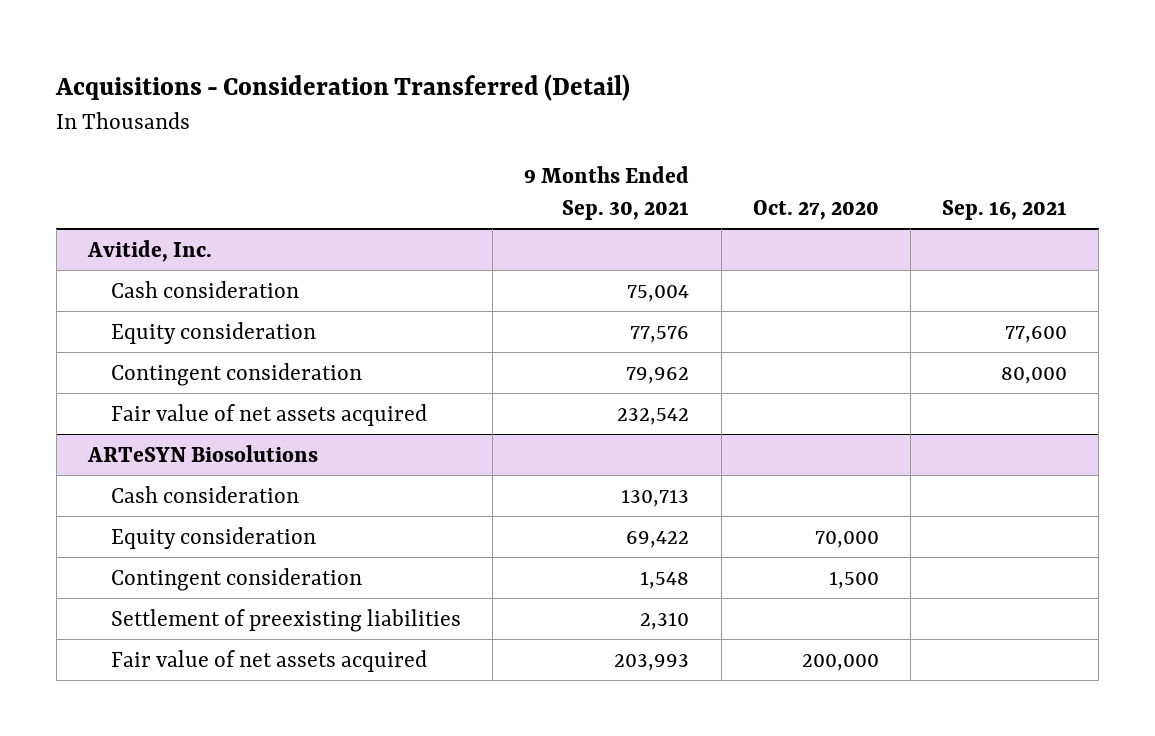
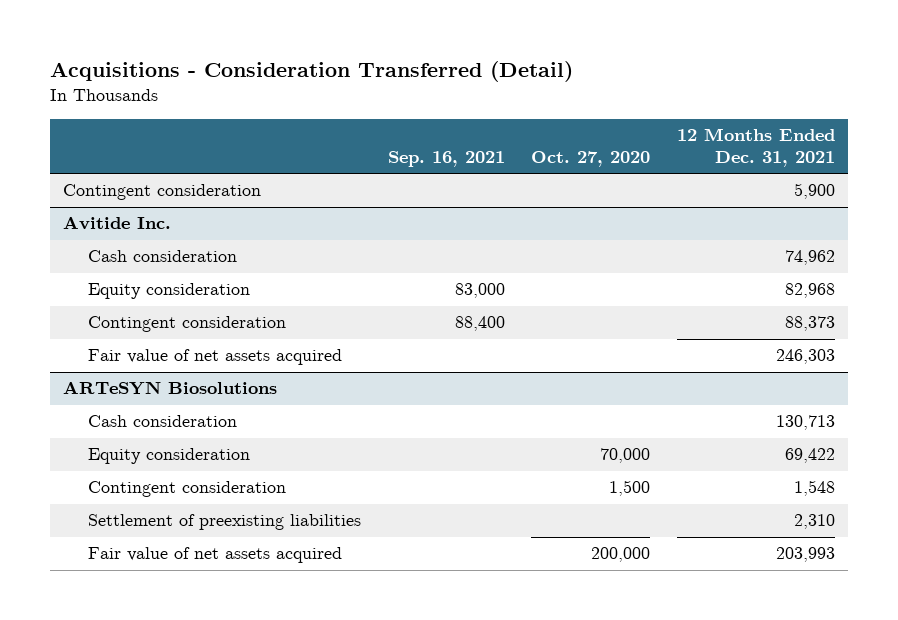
- | 9 Months Ended Sep. 30, 2021 | Oct. 27, 2020 | Sep. 16, 2021
+ | Sep. 16, 2021 | Oct. 27, 2020 | 12 Months Ended Dec. 31, 2021
- Avitide, Inc.
+ Contingent consideration | | | 5,900
+ Avitide Inc.
- Equity consideration | 77,576 | | 77,600
- Contingent consideration | 79,962 | | 80,000
+ Equity consideration | 83,000 | | 82,968
+ Contingent consideration | 88,400 | | 88,373

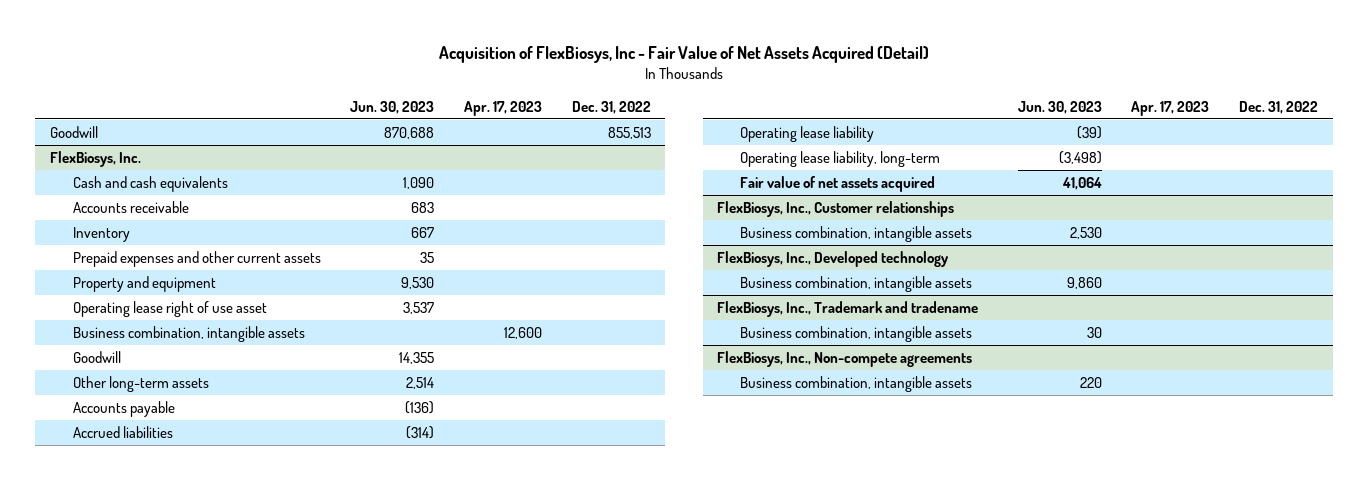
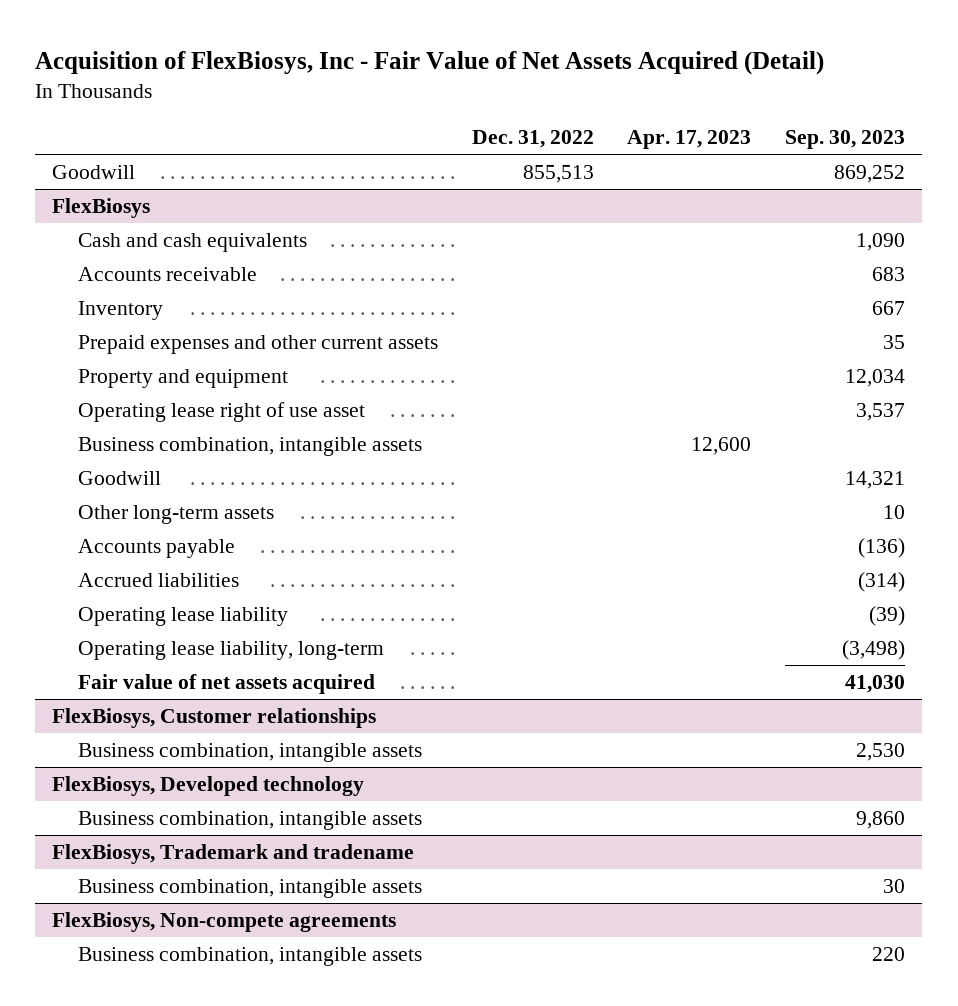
- | Jun. 30, 2023 | Apr. 17, 2023 | Dec. 31, 2022
+ | Dec. 31, 2022 | Apr. 17, 2023 | Sep. 30, 2023
- FlexBiosys, Inc.
+ FlexBiosys
- FlexBiosys, Inc., Customer relationships
+ FlexBiosys, Customer relationships
- FlexBiosys, Inc., Developed technology
+ FlexBiosys, Developed technology
- FlexBiosys, Inc., Trademark and tradename
+ FlexBiosys, Trademark and tradename
- FlexBiosys, Inc., Non-compete agreements
+ FlexBiosys, Non-compete agreements

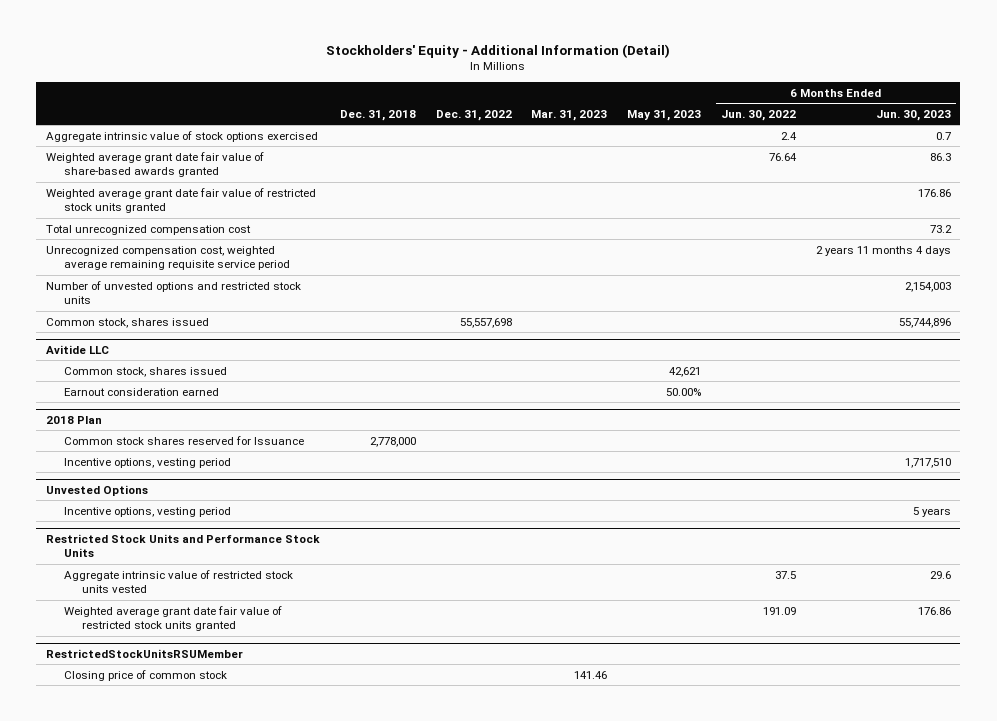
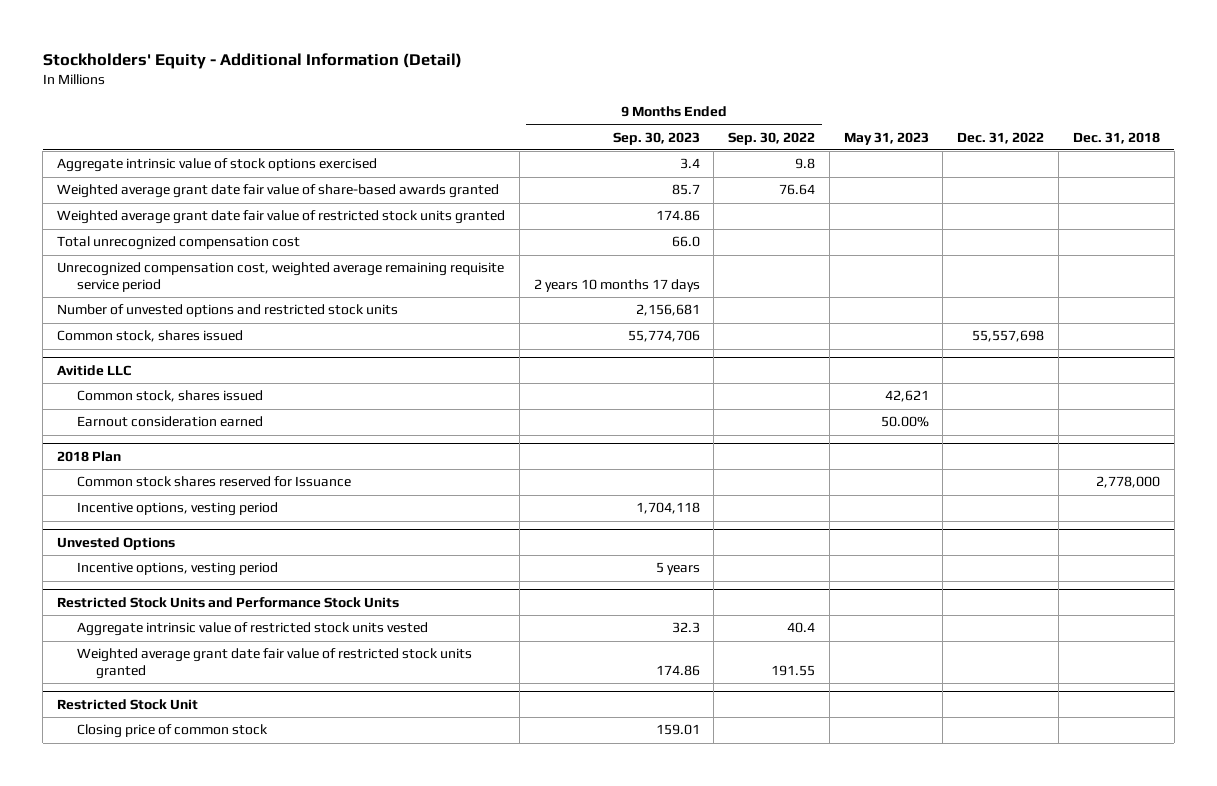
- | Dec. 31, 2018 | Dec. 31, 2022 | Mar. 31, 2023 | May 31, 2023 | 6 Months Ended Jun. 30, 2022 | 6 Months Ended Jun. 30, 2023
+ | 9 Months Ended Sep. 30, 2023 | 9 Months Ended Sep. 30, 2022 | May 31, 2023 | Dec. 31, 2022 | Dec. 31, 2018
- RestrictedStockUnitsRSUMember
+ Restricted Stock Unit

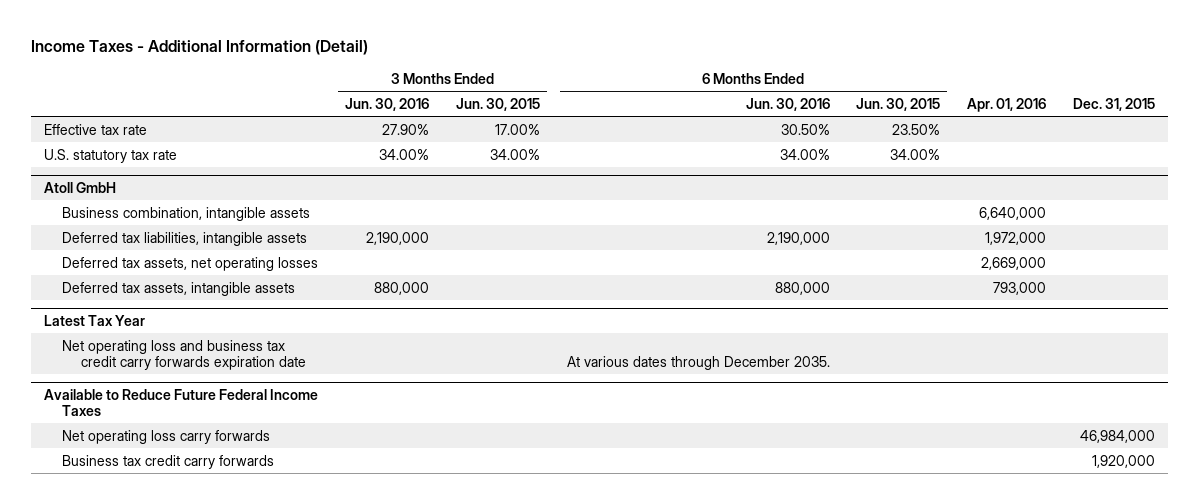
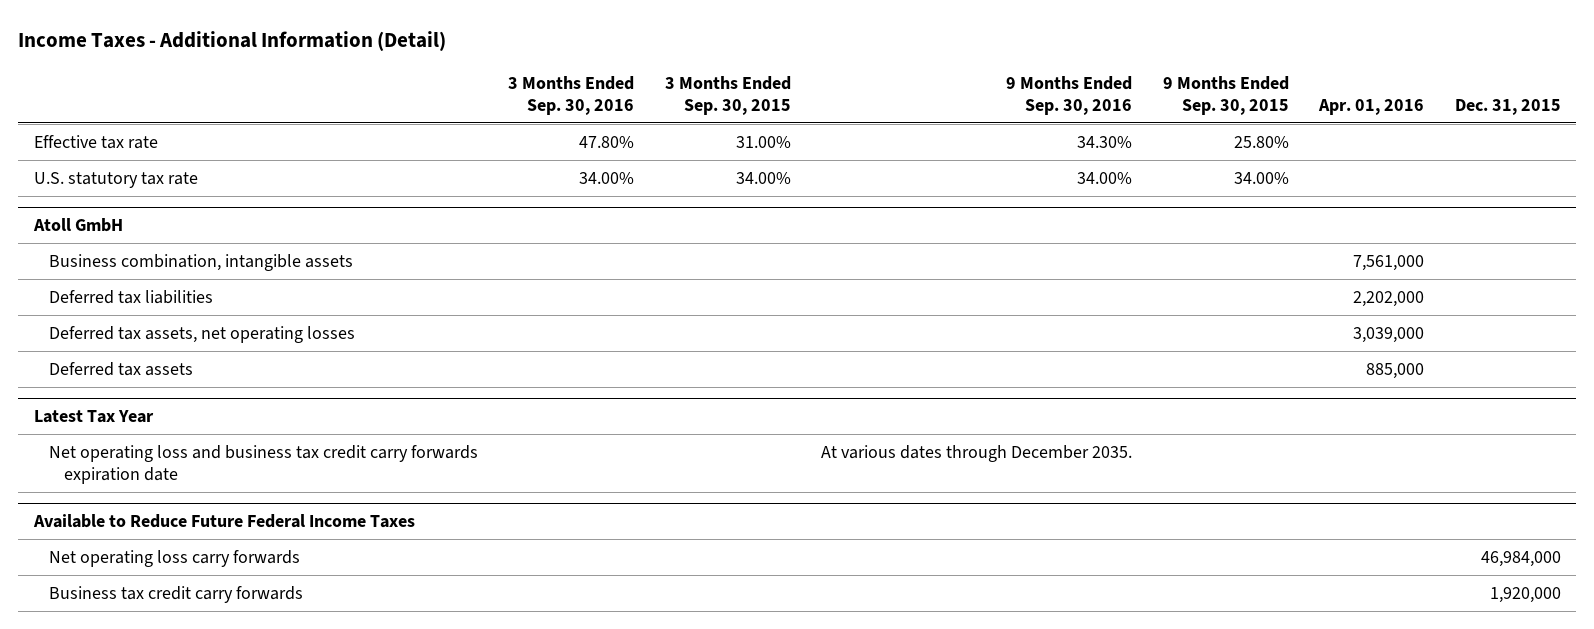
- | 3 Months Ended Jun. 30, 2016 | 3 Months Ended Jun. 30, 2015 | 6 Months Ended Jun. 30, 2016 | 6 Months Ended Jun. 30, 2015 | Apr. 01, 2016 | Dec. 31, 2015
+ | 3 Months Ended Sep. 30, 2016 | 3 Months Ended Sep. 30, 2015 | 9 Months Ended Sep. 30, 2016 | 9 Months Ended Sep. 30, 2015 | Apr. 01, 2016 | Dec. 31, 2015
@ Atoll GmbH
- Business combination, intangible assets | | | | | 6,640,000 |
- Deferred tax liabilities, intangible assets | 2,190,000 | | 2,190,000 | | 1,972,000 |
- Deferred tax assets, net operating losses | | | | | 2,669,000 |
- Deferred tax assets, intangible assets | 880,000 | | 880,000 | | 793,000 |
+ Business combination, intangible assets | | | | | 7,561,000 |
+ Deferred tax liabilities | | | | | 2,202,000 |
+ Deferred tax assets, net operating losses | | | | | 3,039,000 |
+ Deferred tax assets | | | | | 885,000 |

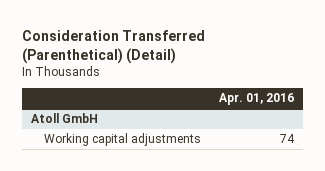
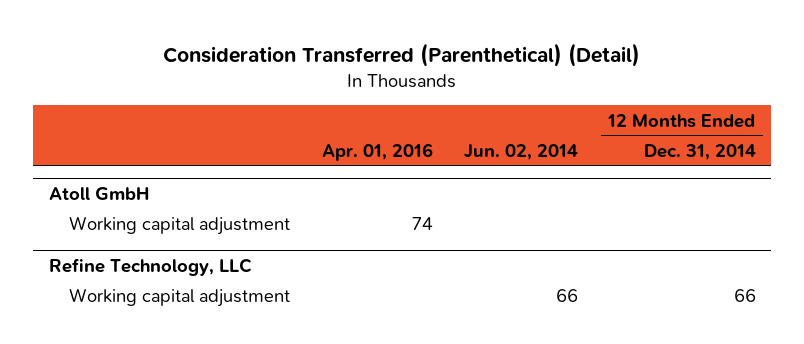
- | Apr. 01, 2016
+ | Apr. 01, 2016 | Jun. 02, 2014 | 12 Months Ended Dec. 31, 2014
@ Atoll GmbH
- Working capital adjustments | 74
+ Working capital adjustment | 74 | |
+ Refine Technology, LLC
+ Working capital adjustment | | 66 | 66

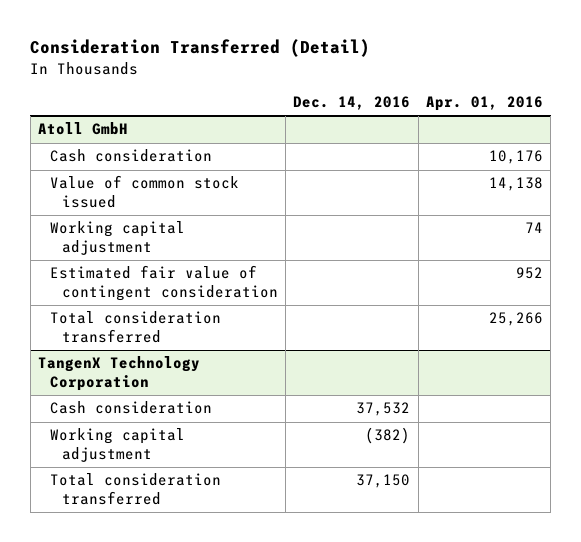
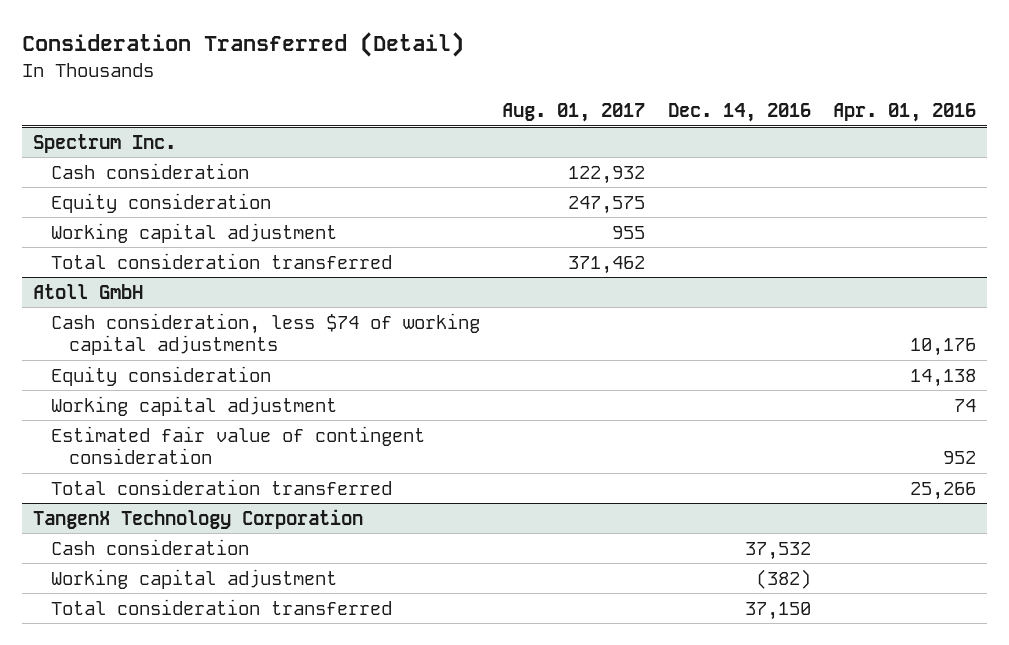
- | Dec. 14, 2016 | Apr. 01, 2016
+ | Aug. 01, 2017 | Dec. 14, 2016 | Apr. 01, 2016
+ Spectrum Inc.
+ Cash consideration | 122,932 | |
+ Equity consideration | 247,575 | |
+ Working capital adjustment | 955 | |
+ Total consideration transferred | 371,462 | |
@ Atoll GmbH
- Cash consideration | | 10,176
- Value of common stock issued | | 14,138
+ Cash consideration, less $74 of working capital adjustments | | | 10,176
+ Equity consideration | | | 14,138

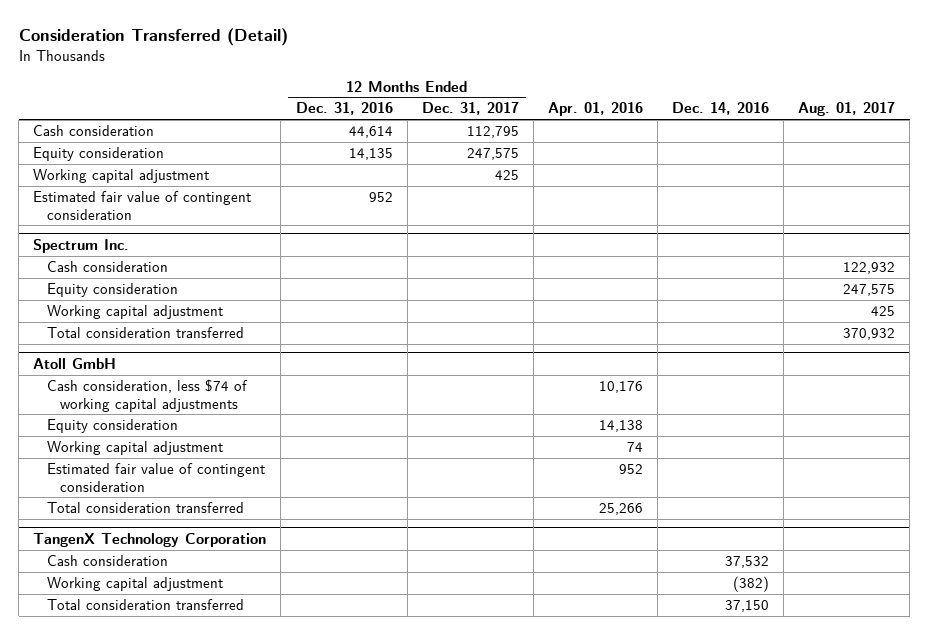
- | Aug. 01, 2017 | Dec. 14, 2016 | Apr. 01, 2016
+ | 12 Months Ended Dec. 31, 2016 | 12 Months Ended Dec. 31, 2017 | Apr. 01, 2016 | Dec. 14, 2016 | Aug. 01, 2017
+ Cash consideration | 44,614 | 112,795 | | |
+ Equity consideration | 14,135 | 247,575 | | |
+ Working capital adjustment | | 425 | | |
+ Estimated fair value of contingent consideration | 952 | | | |
@ Spectrum Inc.
- Working capital adjustment | 955 | |
- Total consideration transferred | 371,462 | |
+ Working capital adjustment | | | | | 425
+ Total consideration transferred | | | | | 370,932

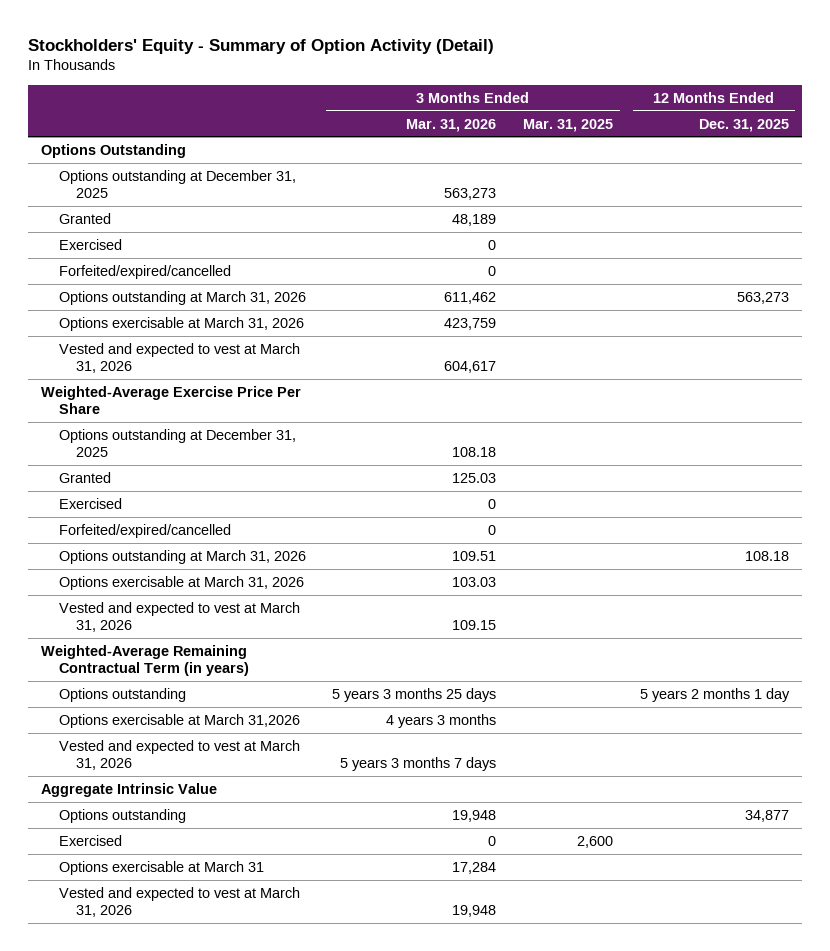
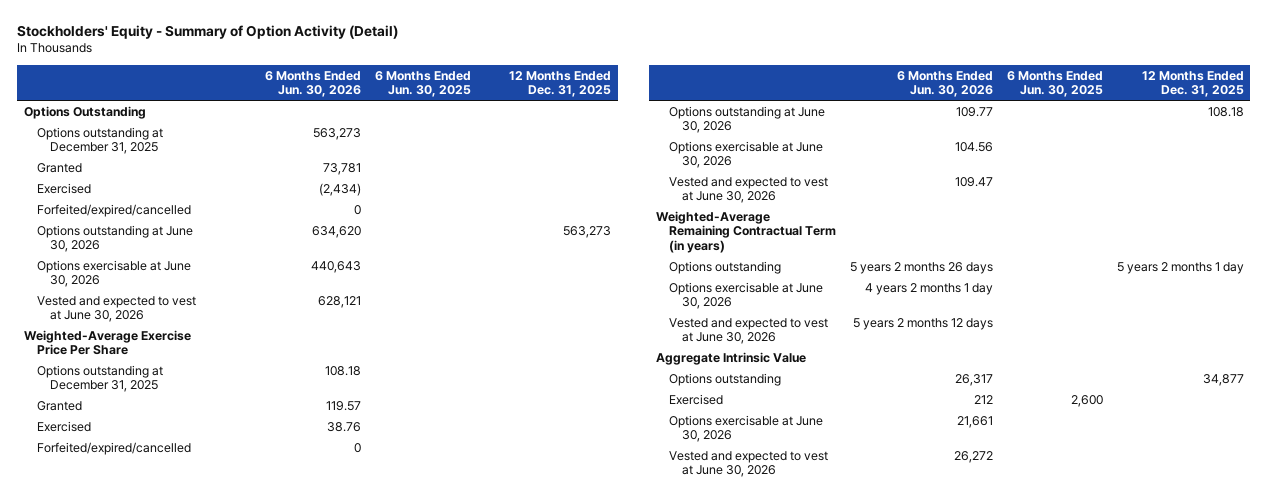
- | 3 Months Ended Mar. 31, 2026 | 3 Months Ended Mar. 31, 2025 | 12 Months Ended Dec. 31, 2025
+ | 6 Months Ended Jun. 30, 2026 | 6 Months Ended Jun. 30, 2025 | 12 Months Ended Dec. 31, 2025
- Options outstanding at March 31, 2026 | 611,462 | | 563,273
- Options exercisable at March 31, 2026 | 423,759 | |
- Vested and expected to vest at March 31, 2026 | 604,617 | |
+ Options outstanding at June 30, 2026 | 634,620 | | 563,273
+ Options exercisable at June 30, 2026 | 440,643 | |
+ Vested and expected to vest at June 30, 2026 | 628,121 | |
- Options outstanding at March 31, 2026 | 109.51 | | 108.18
- Options exercisable at March 31, 2026 | 103.03 | |
- Vested and expected to vest at March 31, 2026 | 109.15 | |
+ Options outstanding at June 30, 2026 | 109.77 | | 108.18
+ Options exercisable at June 30, 2026 | 104.56 | |
+ Vested and expected to vest at June 30, 2026 | 109.47 | |
- Options exercisable at March 31,2026 | 4 years 3 months | |
- Vested and expected to vest at March 31, 2026 | 5 years 3 months 7 days | |
+ Options exercisable at June 30, 2026 | 4 years 2 months 1 day | |
+ Vested and expected to vest at June 30, 2026 | 5 years 2 months 12 days | |
- Options exercisable at March 31 | 17,284 | |
- Vested and expected to vest at March 31, 2026 | 19,948 | |
+ Options exercisable at June 30, 2026 | 21,661 | |
+ Vested and expected to vest at June 30, 2026 | 26,272 | |

